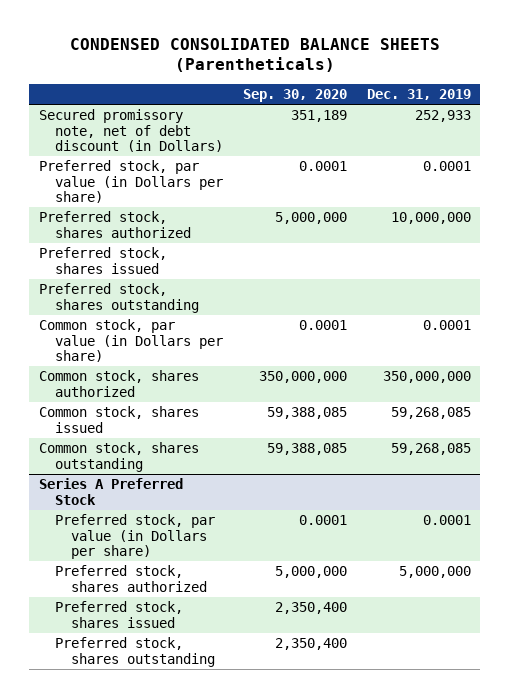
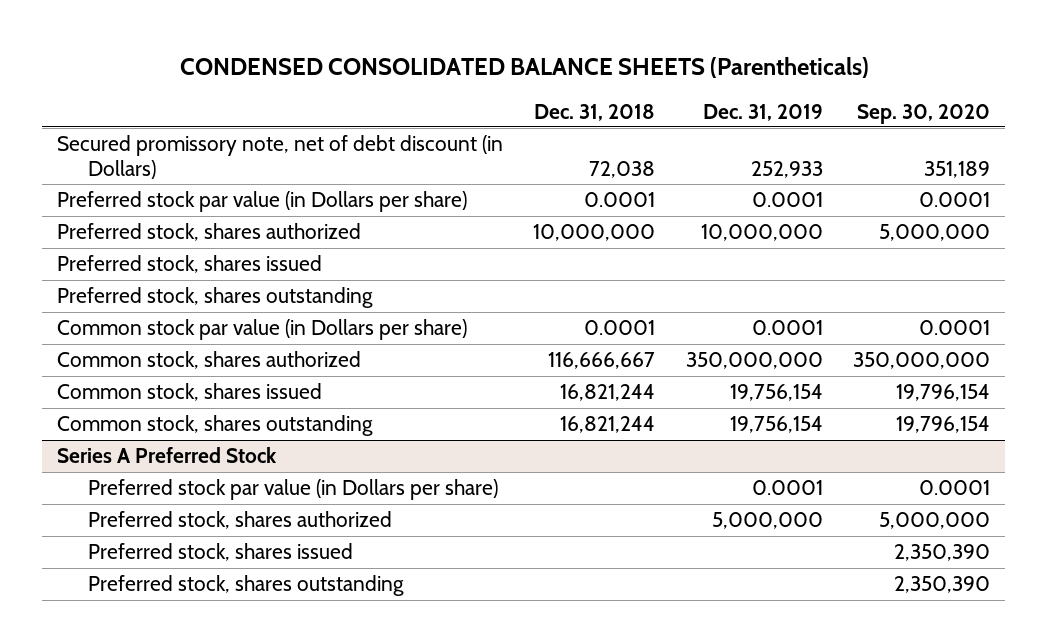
- | Sep. 30, 2020 | Dec. 31, 2019
+ | Dec. 31, 2018 | Dec. 31, 2019 | Sep. 30, 2020
- Preferred stock, par value (in Dollars per share) | 0.0001 | 0.0001
+ Preferred stock par value (in Dollars per share) | 0.0001 | 0.0001 | 0.0001
- Common stock, par value (in Dollars per share) | 0.0001 | 0.0001
+ Common stock par value (in Dollars per share) | 0.0001 | 0.0001 | 0.0001
- Common stock, shares issued | 59,388,085 | 59,268,085
- Common stock, shares outstanding | 59,388,085 | 59,268,085
+ Common stock, shares issued | 16,821,244 | 19,756,154 | 19,796,154
+ Common stock, shares outstanding | 16,821,244 | 19,756,154 | 19,796,154
@ Series A Preferred Stock
- Preferred stock, par value (in Dollars per share) | 0.0001 | 0.0001
+ Preferred stock par value (in Dollars per share) | | 0.0001 | 0.0001
- Preferred stock, shares issued | 2,350,400 |
- Preferred stock, shares outstanding | 2,350,400 |
+ Preferred stock, shares issued | | | 2,350,390
+ Preferred stock, shares outstanding | | | 2,350,390

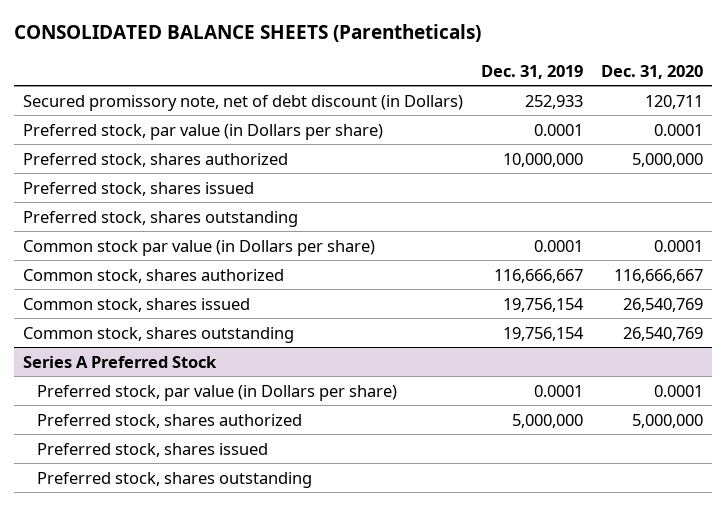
- CONDENSED CONSOLIDATED BALANCE SHEETS (Parentheticals)
+ CONSOLIDATED BALANCE SHEETS (Parentheticals)
- | Dec. 31, 2018 | Dec. 31, 2019 | Sep. 30, 2020
+ | Dec. 31, 2019 | Dec. 31, 2020
- Preferred stock par value (in Dollars per share) | 0.0001 | 0.0001 | 0.0001
+ Preferred stock, par value (in Dollars per share) | 0.0001 | 0.0001
- Common stock, shares authorized | 116,666,667 | 350,000,000 | 350,000,000
+ Common stock, shares authorized | 116,666,667 | 116,666,667
@ Series A Preferred Stock
- Preferred stock par value (in Dollars per share) | | 0.0001 | 0.0001
+ Preferred stock, par value (in Dollars per share) | 0.0001 | 0.0001

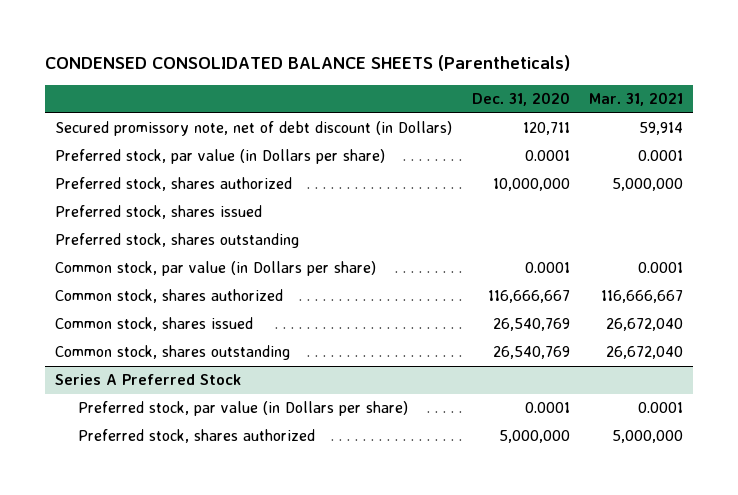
- CONSOLIDATED BALANCE SHEETS (Parentheticals)
+ CONDENSED CONSOLIDATED BALANCE SHEETS (Parentheticals)
- | Dec. 31, 2019 | Dec. 31, 2020
+ | Dec. 31, 2020 | Mar. 31, 2021
- Preferred stock, shares authorized | 10,000,000 | 5,000,000
+ Preferred stock, shares authorized | 10,000,000 | 5,000,000
- Common stock par value (in Dollars per share) | 0.0001 | 0.0001
+ Common stock, par value (in Dollars per share) | 0.0001 | 0.0001
@ Series A Preferred Stock
- Preferred stock, shares issued
- Preferred stock, shares outstanding

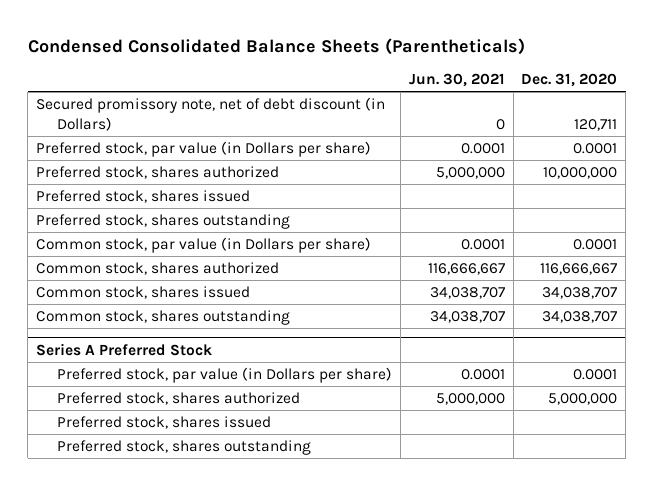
- CONDENSED CONSOLIDATED BALANCE SHEETS (Parentheticals)
+ Condensed Consolidated Balance Sheets (Parentheticals)
- | Dec. 31, 2020 | Mar. 31, 2021
+ | Jun. 30, 2021 | Dec. 31, 2020
- Common stock, shares issued | 26,540,769 | 26,672,040
- Common stock, shares outstanding | 26,540,769 | 26,672,040
+ Common stock, shares issued | 34,038,707 | 34,038,707
+ Common stock, shares outstanding | 34,038,707 | 34,038,707
@ Series A Preferred Stock
+ Preferred stock, shares issued
+ Preferred stock, shares outstanding

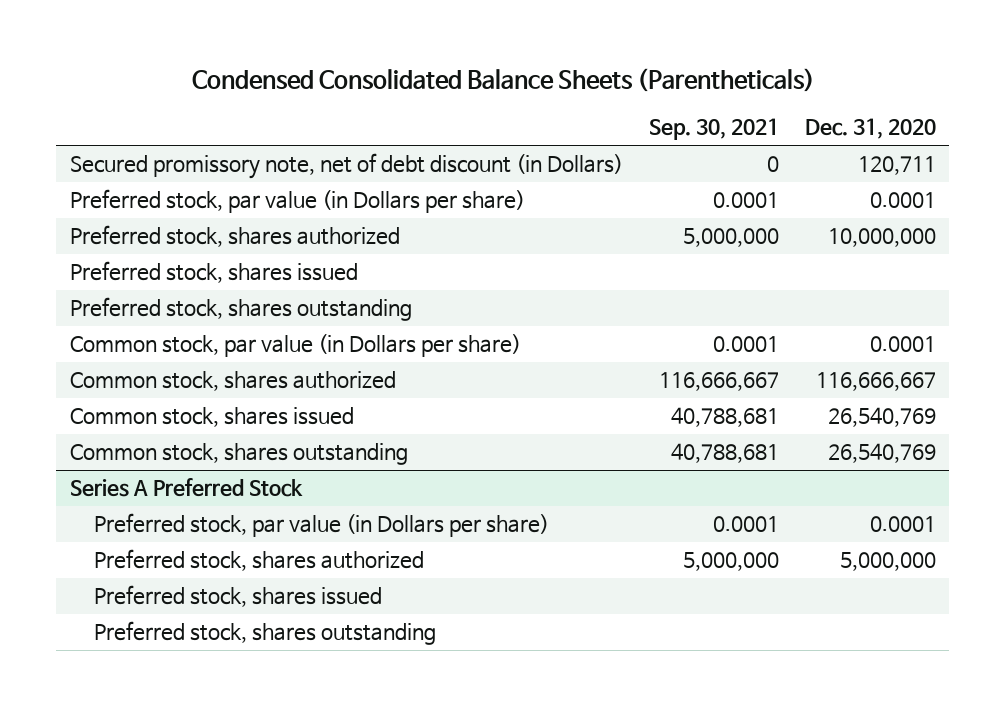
- | Jun. 30, 2021 | Dec. 31, 2020
+ | Sep. 30, 2021 | Dec. 31, 2020
- Common stock, shares issued | 34,038,707 | 34,038,707
- Common stock, shares outstanding | 34,038,707 | 34,038,707
+ Common stock, shares issued | 40,788,681 | 26,540,769
+ Common stock, shares outstanding | 40,788,681 | 26,540,769

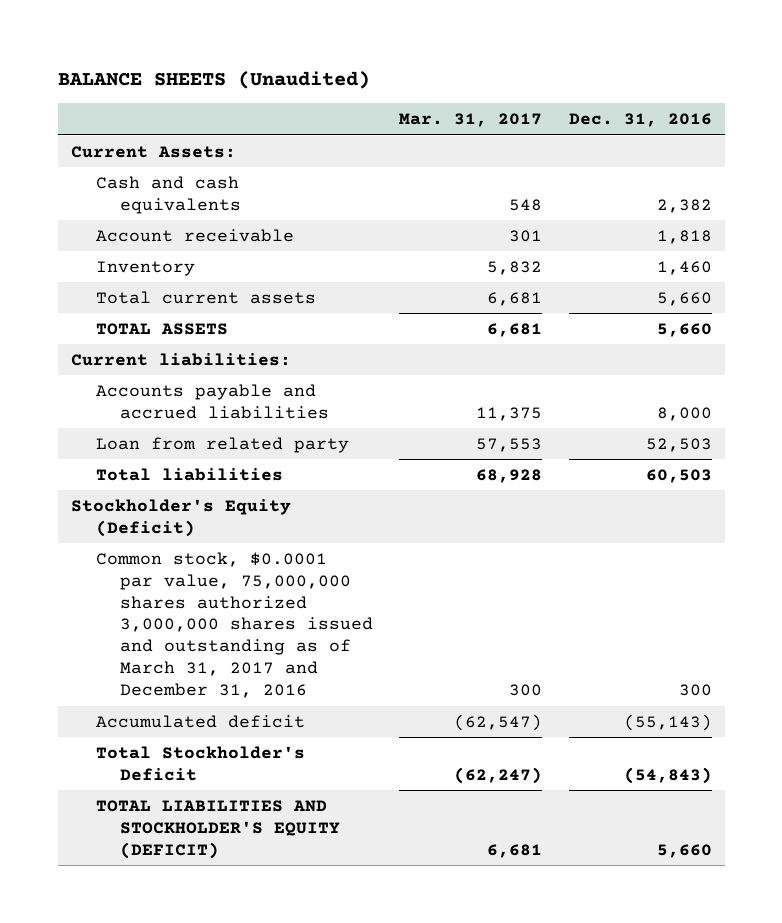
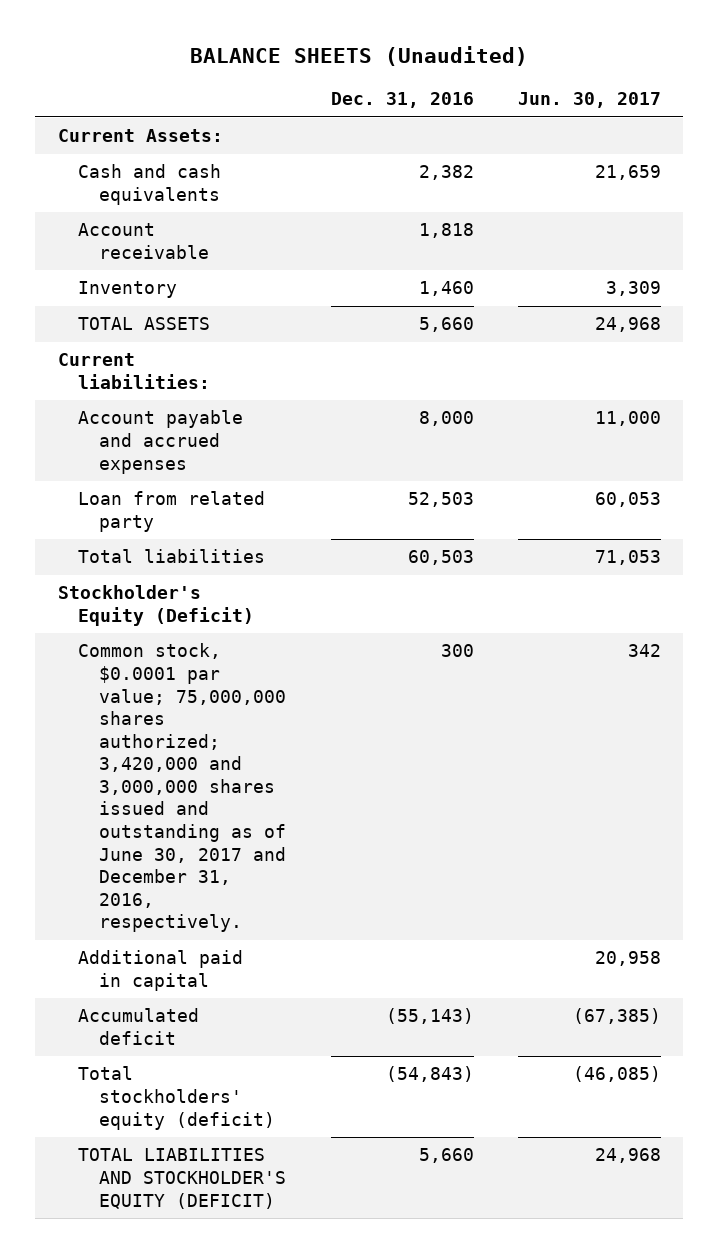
- | Mar. 31, 2017 | Dec. 31, 2016
+ | Dec. 31, 2016 | Jun. 30, 2017
- Total current assets | 6,681 | 5,660
- Accounts payable and accrued liabilities | 11,375 | 8,000
+ Account payable and accrued expenses | 8,000 | 11,000
- Common stock, $0.0001 par value, 75,000,000 shares authorized 3,000,000 shares issued and outstanding as of March 31, 2017 and December 31, 2016 | 300 | 300
+ Common stock, $0.0001 par value; 75,000,000 shares authorized; 3,420,000 and 3,000,000 shares issued and outstanding as of June 30, 2017 and December 31, 2016, respectively. | 300 | 342
+ Additional paid in capital | | 20,958
- Total Stockholder's Deficit | (62,247) | (54,843)
+ Total stockholders' equity (deficit) | (54,843) | (46,085)

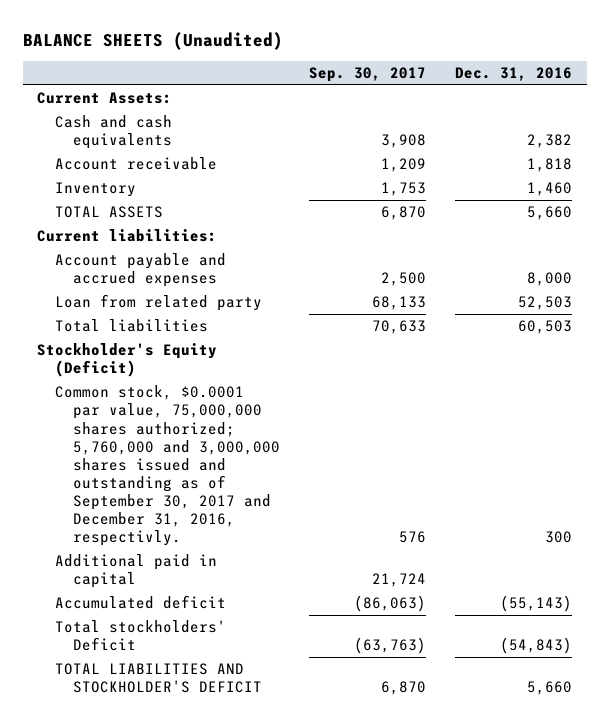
- | Dec. 31, 2016 | Jun. 30, 2017
+ | Sep. 30, 2017 | Dec. 31, 2016
- Common stock, $0.0001 par value; 75,000,000 shares authorized; 3,420,000 and 3,000,000 shares issued and outstanding as of June 30, 2017 and December 31, 2016, respectively. | 300 | 342
+ Common stock, $0.0001 par value, 75,000,000 shares authorized; 5,760,000 and 3,000,000 shares issued and outstanding as of September 30, 2017 and December 31, 2016, respectivly. | 576 | 300
- Total stockholders' equity (deficit) | (54,843) | (46,085)
- TOTAL LIABILITIES AND STOCKHOLDER'S EQUITY (DEFICIT) | 5,660 | 24,968
+ Total stockholders' Deficit | (63,763) | (54,843)
+ TOTAL LIABILITIES AND STOCKHOLDER'S DEFICIT | 6,870 | 5,660

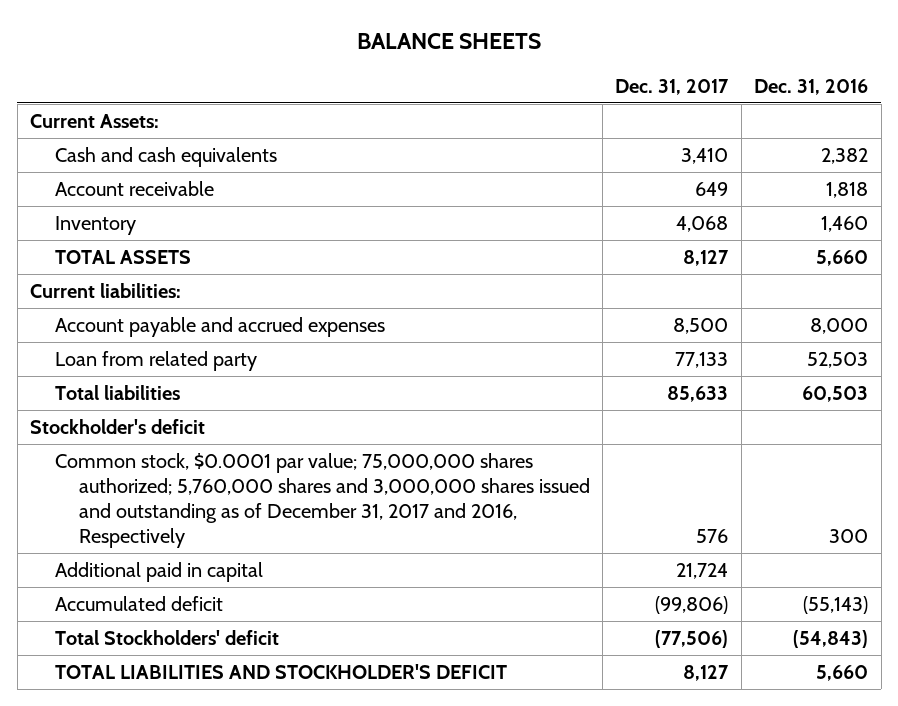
- BALANCE SHEETS (Unaudited)
+ BALANCE SHEETS
- | Sep. 30, 2017 | Dec. 31, 2016
+ | Dec. 31, 2017 | Dec. 31, 2016
- Stockholder's Equity (Deficit)
- Common stock, $0.0001 par value, 75,000,000 shares authorized; 5,760,000 and 3,000,000 shares issued and outstanding as of September 30, 2017 and December 31, 2016, respectivly. | 576 | 300
+ Stockholder's deficit
+ Common stock, $0.0001 par value; 75,000,000 shares authorized; 5,760,000 shares and 3,000,000 shares issued and outstanding as of December 31, 2017 and 2016, Respectively | 576 | 300
- Total stockholders' Deficit | (63,763) | (54,843)
+ Total Stockholders' deficit | (77,506) | (54,843)

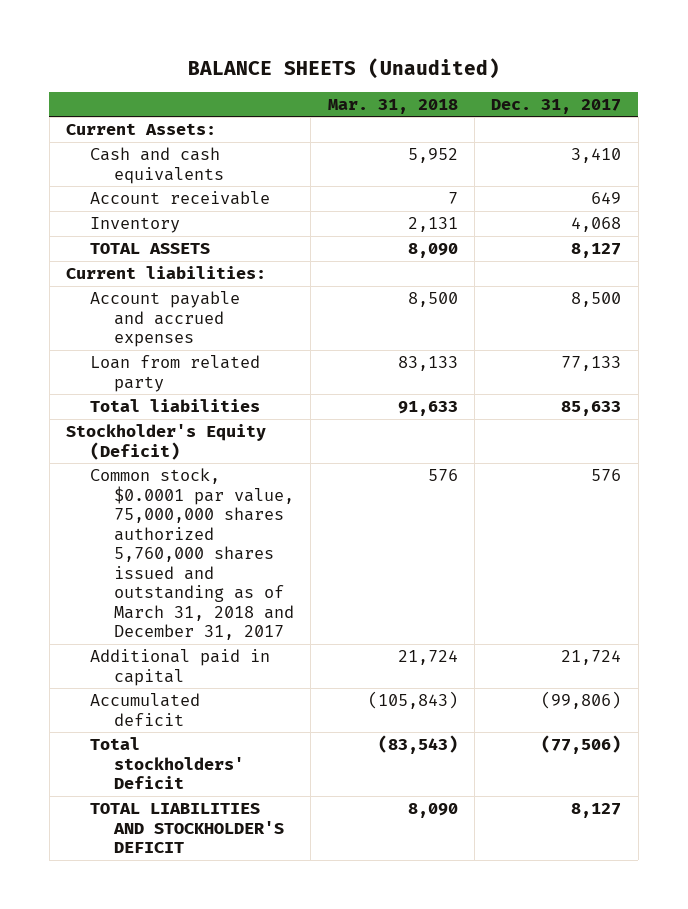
- BALANCE SHEETS
+ BALANCE SHEETS (Unaudited)
- | Dec. 31, 2017 | Dec. 31, 2016
+ | Mar. 31, 2018 | Dec. 31, 2017
- Stockholder's deficit
- Common stock, $0.0001 par value; 75,000,000 shares authorized; 5,760,000 shares and 3,000,000 shares issued and outstanding as of December 31, 2017 and 2016, Respectively | 576 | 300
+ Stockholder's Equity (Deficit)
+ Common stock, $0.0001 par value, 75,000,000 shares authorized 5,760,000 shares issued and outstanding as of March 31, 2018 and December 31, 2017 | 576 | 576
- Total Stockholders' deficit | (77,506) | (54,843)
+ Total stockholders' Deficit | (83,543) | (77,506)

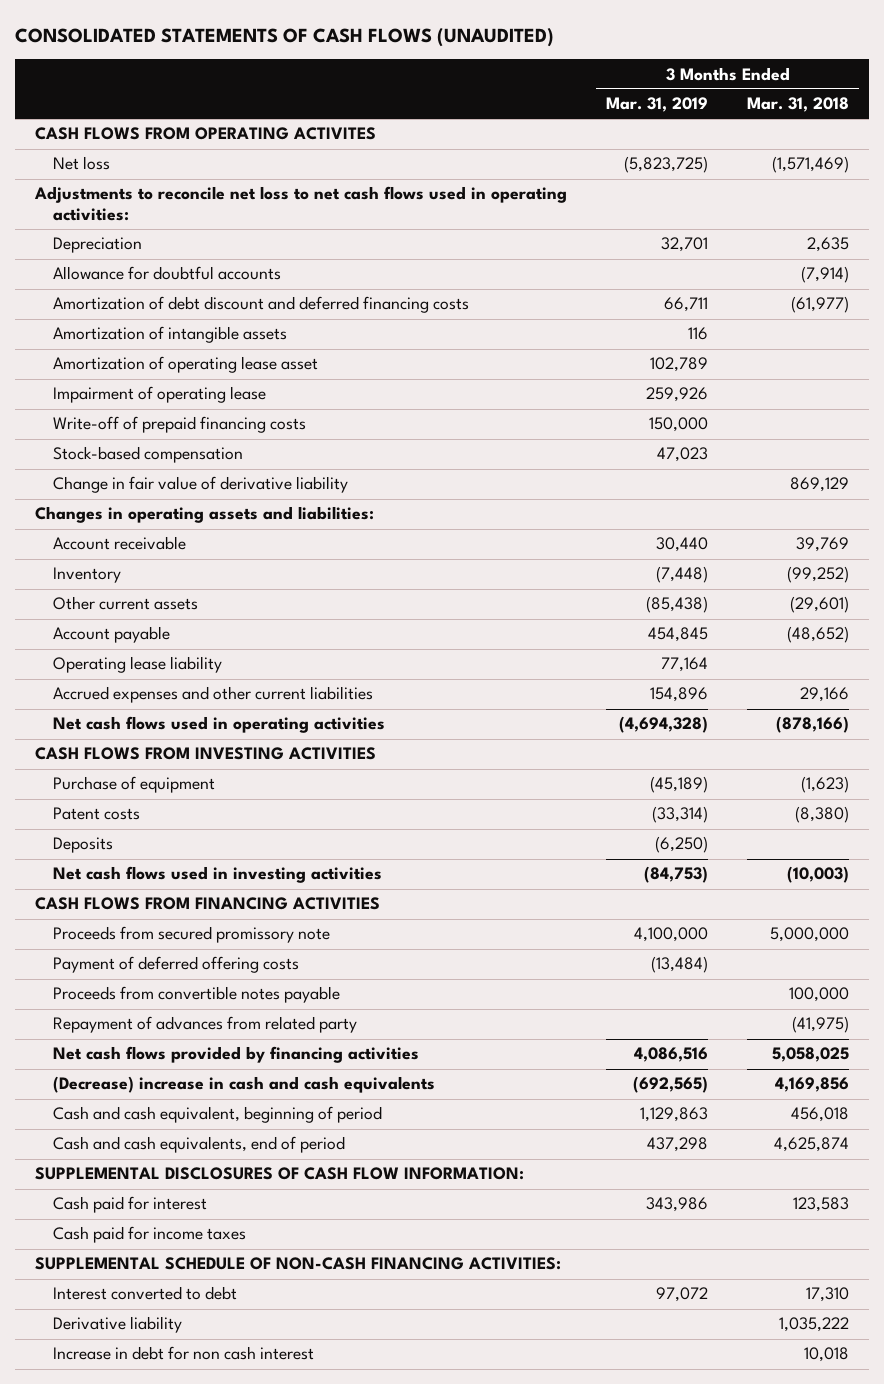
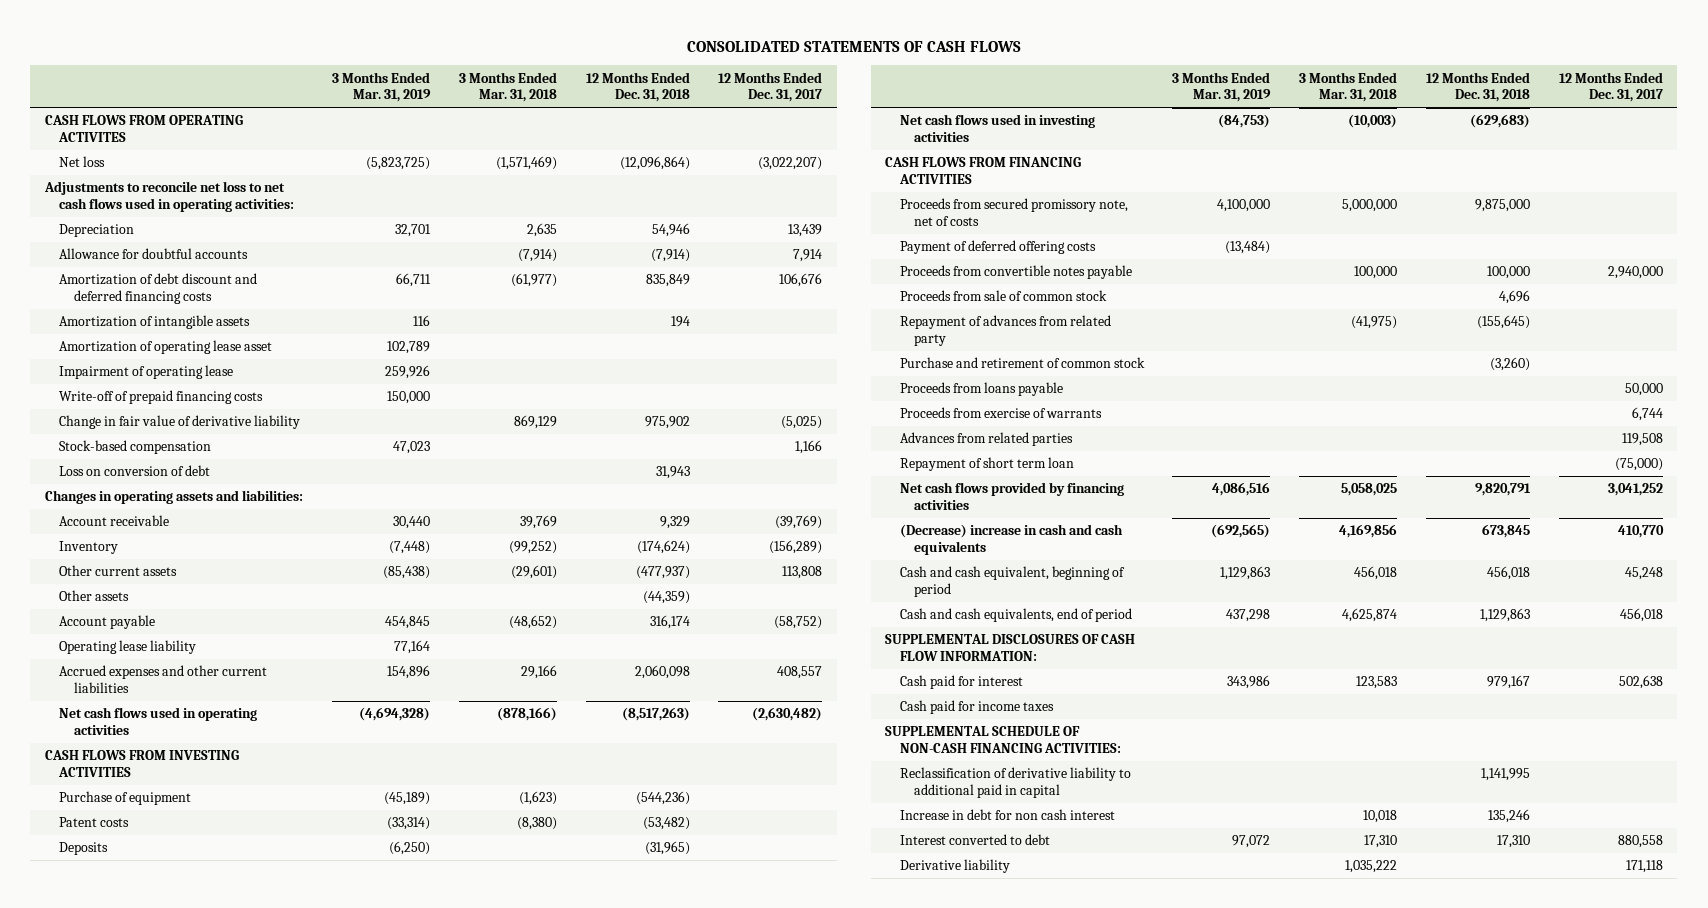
- CONSOLIDATED STATEMENTS OF CASH FLOWS (UNAUDITED)
+ CONSOLIDATED STATEMENTS OF CASH FLOWS
- | 3 Months Ended Mar. 31, 2019 | 3 Months Ended Mar. 31, 2018
+ | 3 Months Ended Mar. 31, 2019 | 3 Months Ended Mar. 31, 2018 | 12 Months Ended Dec. 31, 2018 | 12 Months Ended Dec. 31, 2017
moved down: Stock-based compensation | 47,023 | | | 1,166
+ Loss on conversion of debt | | | 31,943 |
+ Other assets | | | (44,359) |
- Proceeds from secured promissory note | 4,100,000 | 5,000,000
+ Proceeds from secured promissory note, net of costs | 4,100,000 | 5,000,000 | 9,875,000 |
+ Proceeds from sale of common stock | | | 4,696 |
+ Purchase and retirement of common stock | | | (3,260) |
+ Proceeds from loans payable | | | | 50,000
+ Proceeds from exercise of warrants | | | | 6,744
+ Advances from related parties | | | | 119,508
+ Repayment of short term loan | | | | (75,000)
+ Reclassification of derivative liability to additional paid in capital | | | 1,141,995 |
moved up: Increase in debt for non cash interest | | 10,018 | 135,246 |

